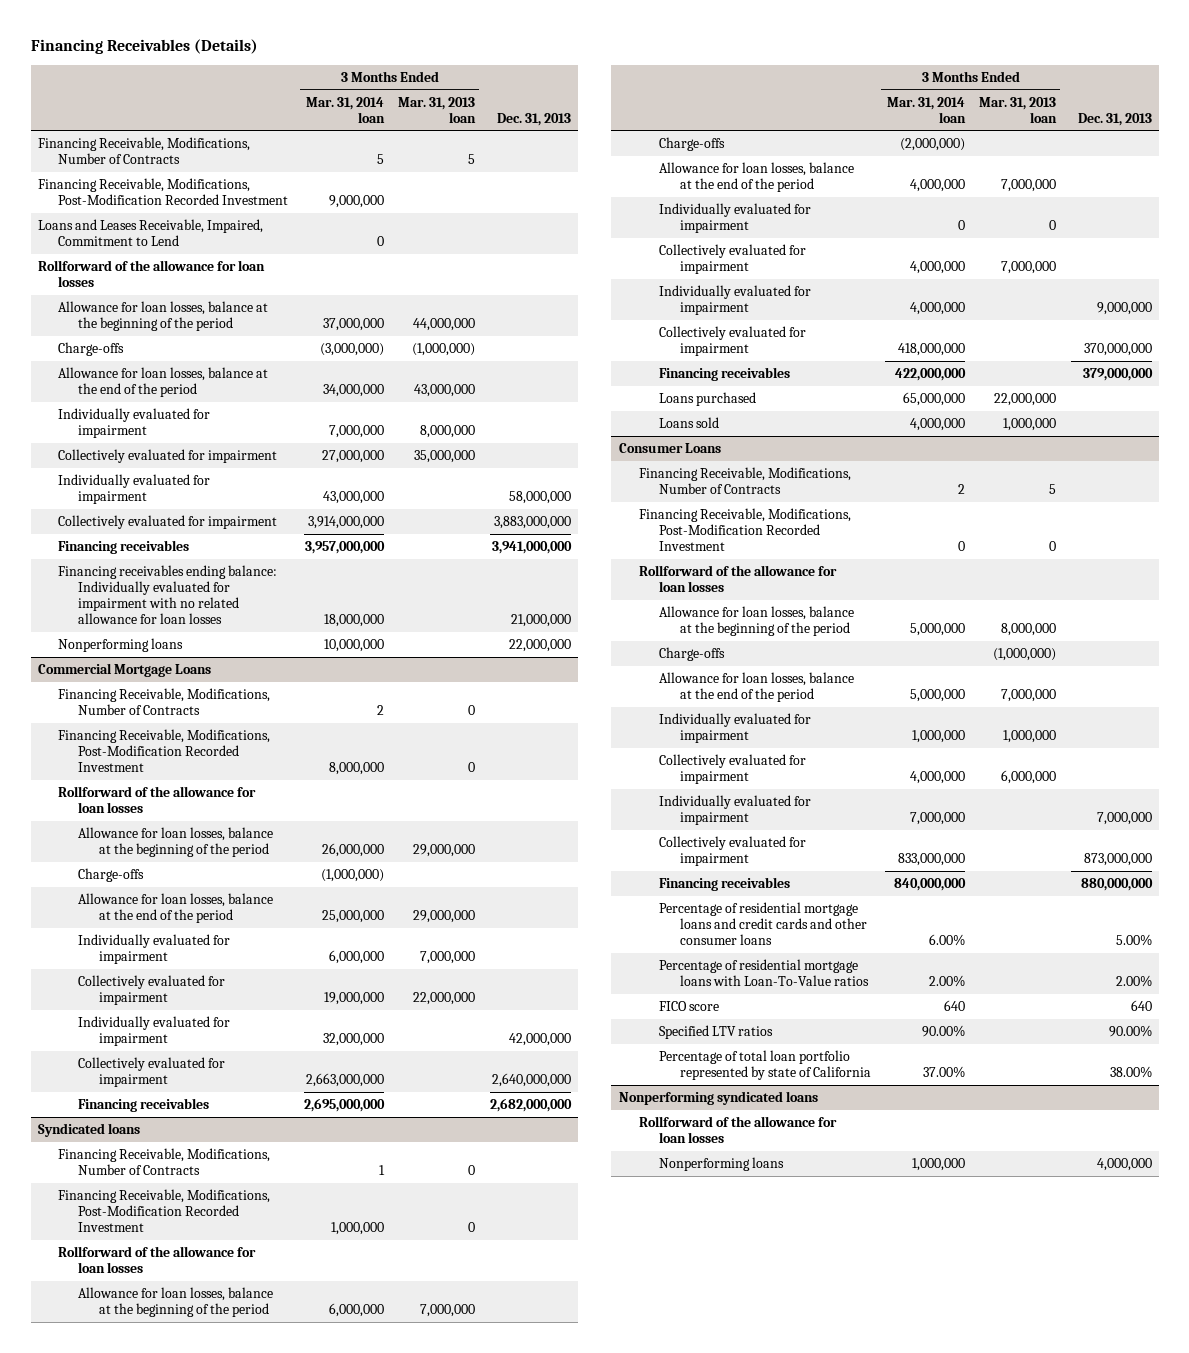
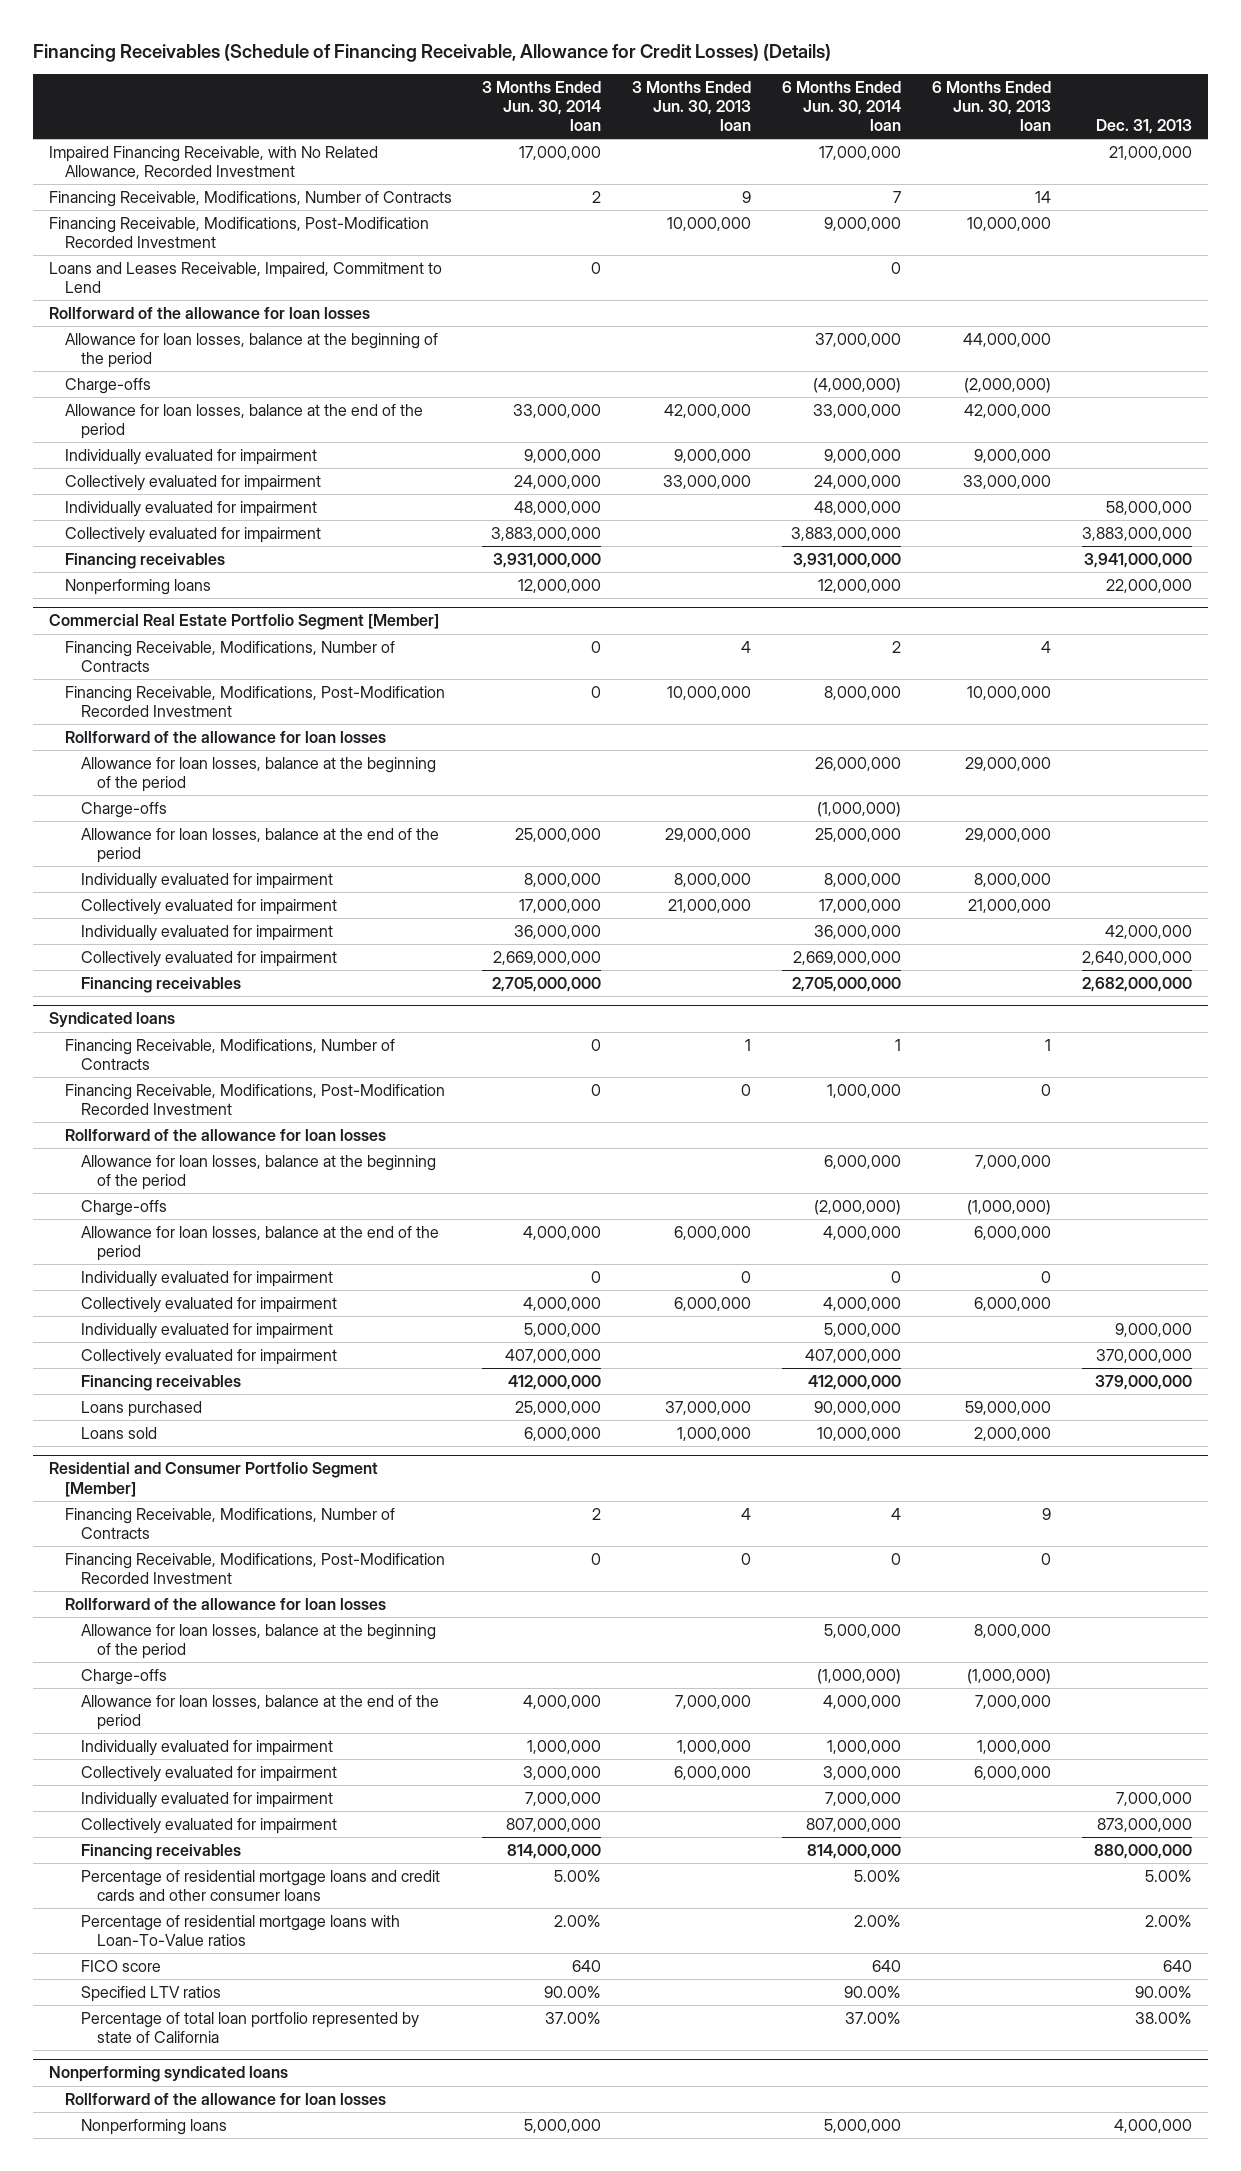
- Financing Receivables (Details)
+ Financing Receivables (Schedule of Financing Receivable, Allowance for Credit Losses) (Details)
- | 3 Months Ended Mar. 31, 2014 loan | 3 Months Ended Mar. 31, 2013 loan | Dec. 31, 2013
+ | 3 Months Ended Jun. 30, 2014 loan | 3 Months Ended Jun. 30, 2013 loan | 6 Months Ended Jun. 30, 2014 loan | 6 Months Ended Jun. 30, 2013 loan | Dec. 31, 2013
+ Impaired Financing Receivable, with No Related Allowance, Recorded Investment | 17,000,000 | | 17,000,000 | | 21,000,000
- Financing receivables ending balance: Individually evaluated for impairment with no related allowance for loan losses | 18,000,000 | | 21,000,000
- Commercial Mortgage Loans
+ Commercial Real Estate Portfolio Segment [Member]
- Consumer Loans
+ Residential and Consumer Portfolio Segment [Member]

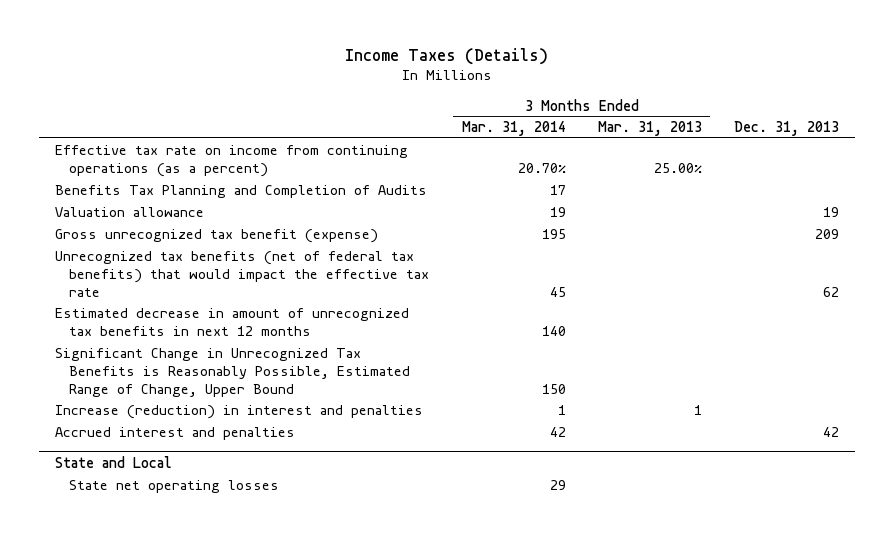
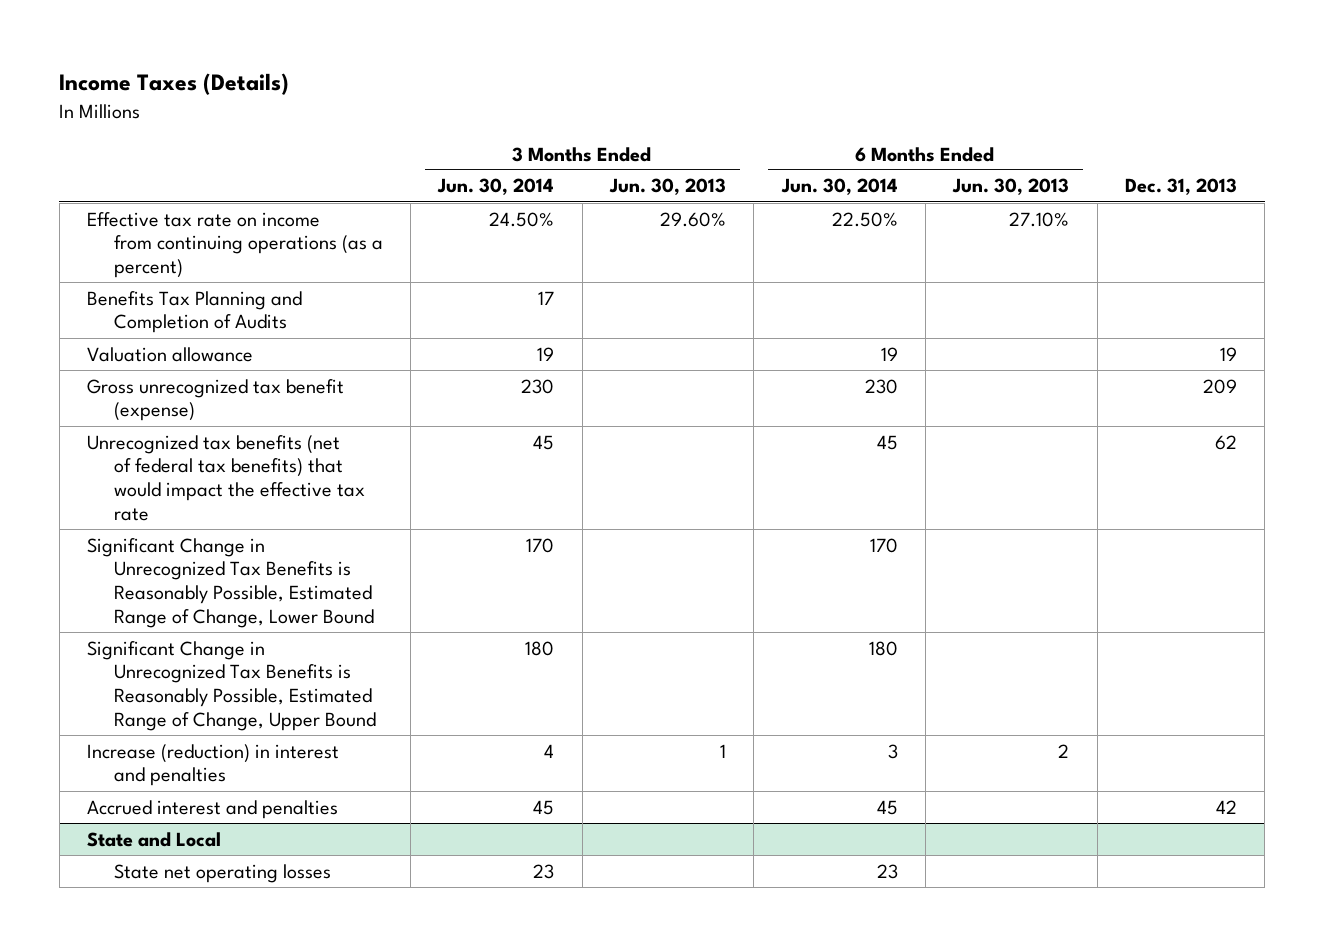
- | 3 Months Ended Mar. 31, 2014 | 3 Months Ended Mar. 31, 2013 | Dec. 31, 2013
+ | 3 Months Ended Jun. 30, 2014 | 3 Months Ended Jun. 30, 2013 | 6 Months Ended Jun. 30, 2014 | 6 Months Ended Jun. 30, 2013 | Dec. 31, 2013
- Estimated decrease in amount of unrecognized tax benefits in next 12 months | 140 | |
+ Significant Change in Unrecognized Tax Benefits is Reasonably Possible, Estimated Range of Change, Lower Bound | 170 | | 170 | |

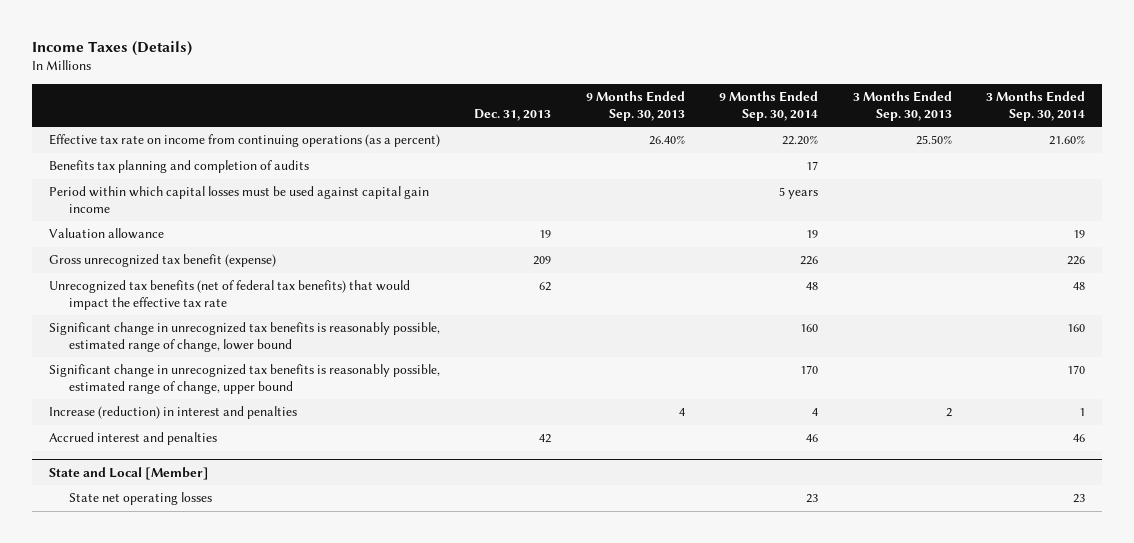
- | 3 Months Ended Jun. 30, 2014 | 3 Months Ended Jun. 30, 2013 | 6 Months Ended Jun. 30, 2014 | 6 Months Ended Jun. 30, 2013 | Dec. 31, 2013
+ | Dec. 31, 2013 | 9 Months Ended Sep. 30, 2013 | 9 Months Ended Sep. 30, 2014 | 3 Months Ended Sep. 30, 2013 | 3 Months Ended Sep. 30, 2014
- Benefits Tax Planning and Completion of Audits | 17 | | | |
+ Benefits tax planning and completion of audits | | | 17 | |
+ Period within which capital losses must be used against capital gain income | | | 5 years | |
- Significant Change in Unrecognized Tax Benefits is Reasonably Possible, Estimated Range of Change, Lower Bound | 170 | | 170 | |
- Significant Change in Unrecognized Tax Benefits is Reasonably Possible, Estimated Range of Change, Upper Bound | 180 | | 180 | |
+ Significant change in unrecognized tax benefits is reasonably possible, estimated range of change, lower bound | | | 160 | | 160
+ Significant change in unrecognized tax benefits is reasonably possible, estimated range of change, upper bound | | | 170 | | 170
- State and Local
+ State and Local [Member]

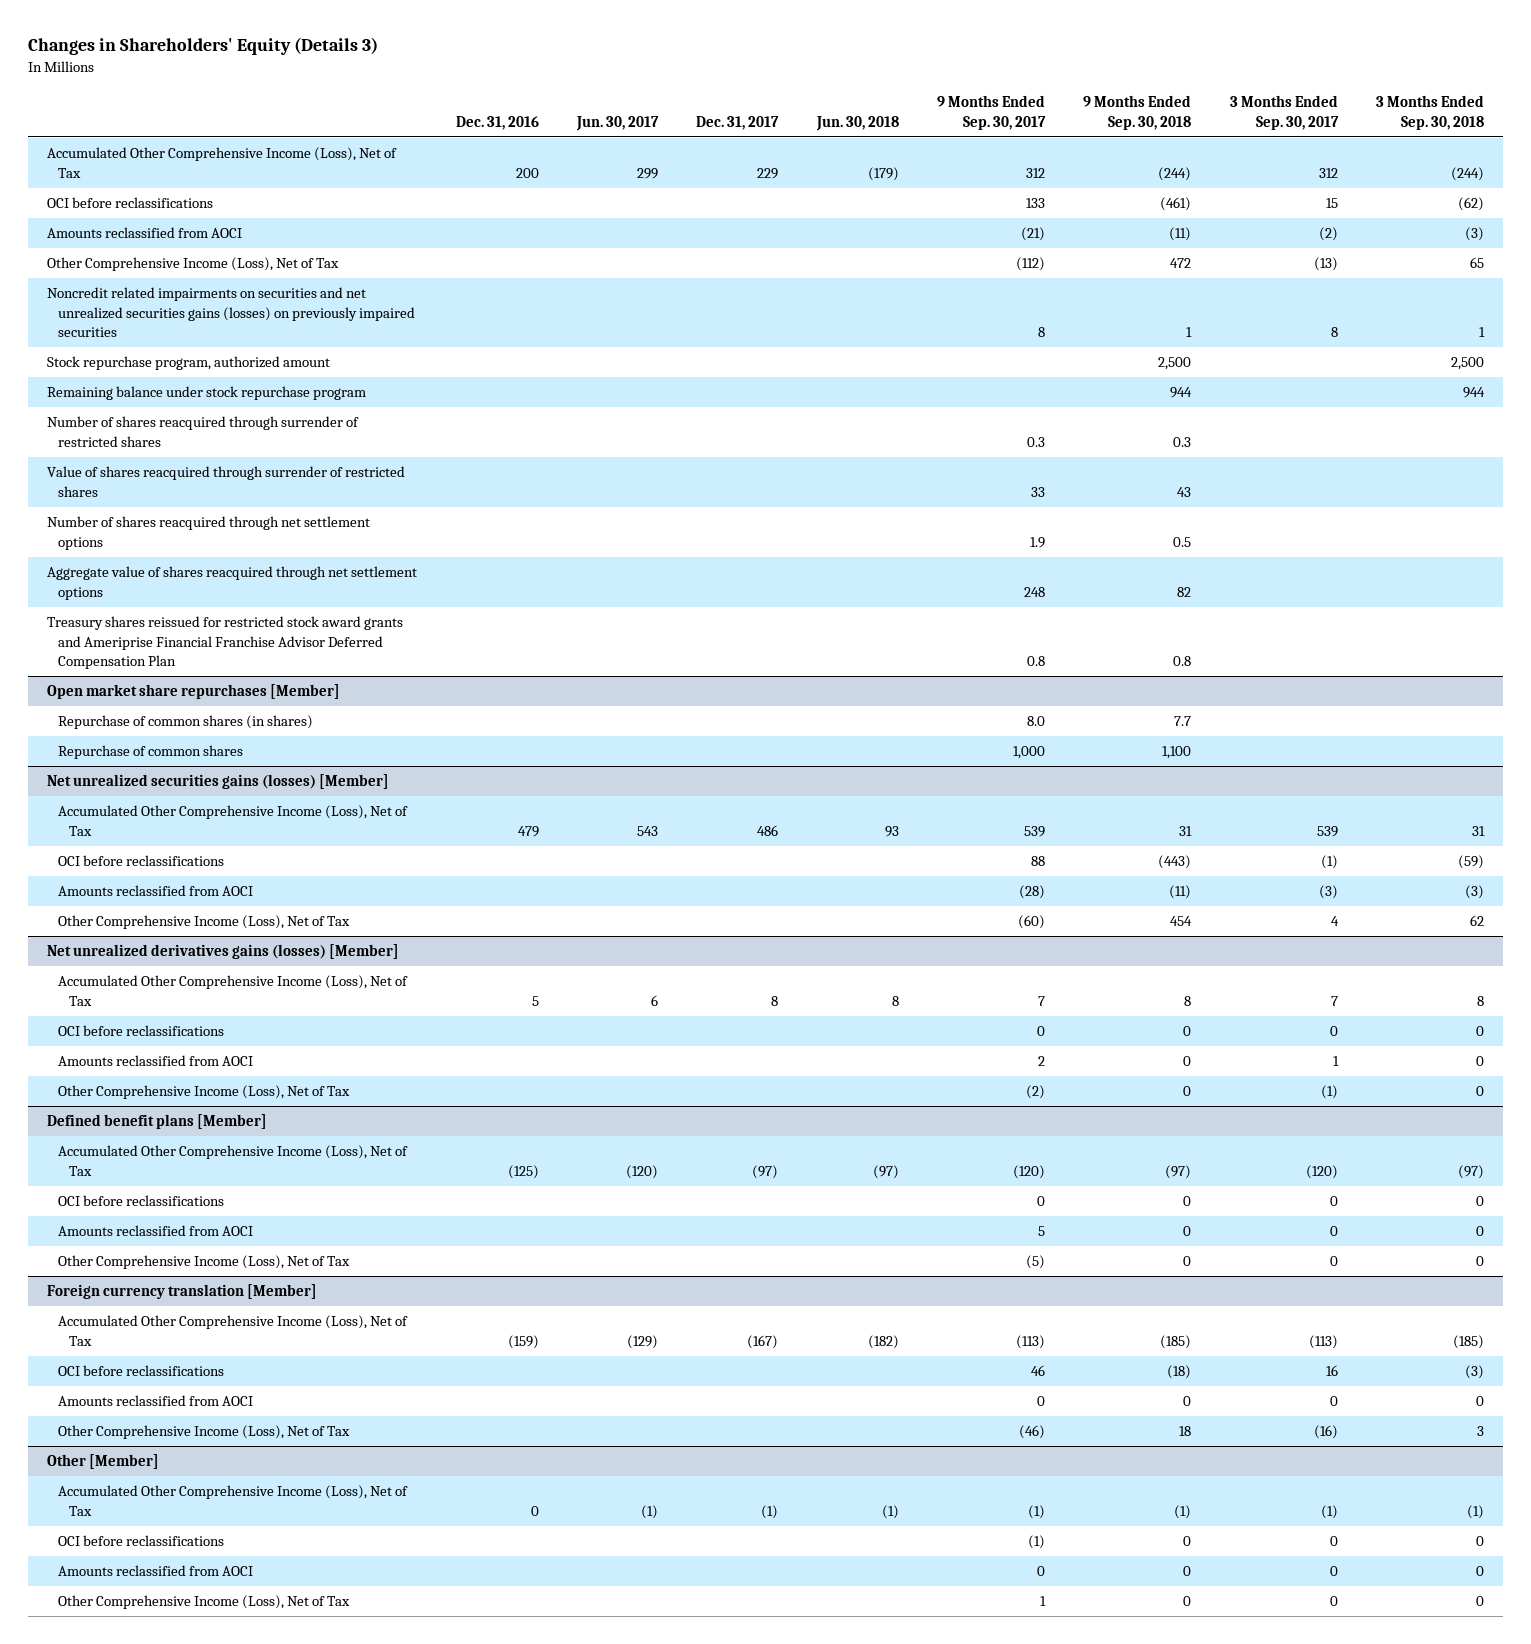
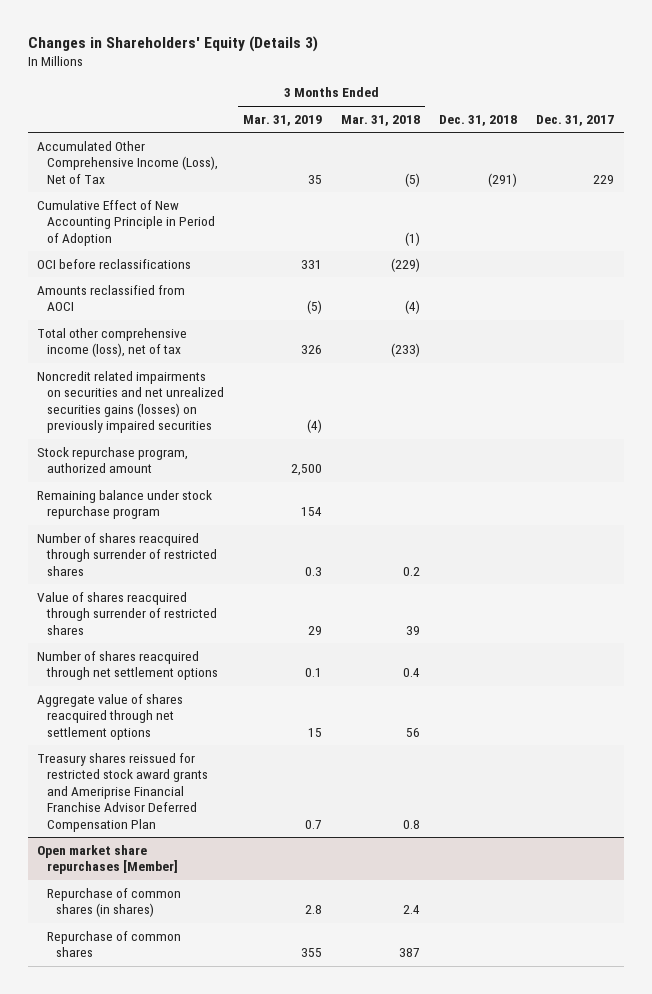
- | Dec. 31, 2016 | Jun. 30, 2017 | Dec. 31, 2017 | Jun. 30, 2018 | 9 Months Ended Sep. 30, 2017 | 9 Months Ended Sep. 30, 2018 | 3 Months Ended Sep. 30, 2017 | 3 Months Ended Sep. 30, 2018
+ | 3 Months Ended Mar. 31, 2019 | 3 Months Ended Mar. 31, 2018 | Dec. 31, 2018 | Dec. 31, 2017
+ Cumulative Effect of New Accounting Principle in Period of Adoption | | (1) | |
- Other Comprehensive Income (Loss), Net of Tax | | | | | (112) | 472 | (13) | 65
+ Total other comprehensive income (loss), net of tax | 326 | (233) | |
- Net unrealized securities gains (losses) [Member]
- Accumulated Other Comprehensive Income (Loss), Net of Tax | 479 | 543 | 486 | 93 | 539 | 31 | 539 | 31
- OCI before reclassifications | | | | | 88 | (443) | (1) | (59)
- Amounts reclassified from AOCI | | | | | (28) | (11) | (3) | (3)
- Other Comprehensive Income (Loss), Net of Tax | | | | | (60) | 454 | 4 | 62
- Net unrealized derivatives gains (losses) [Member]
- Accumulated Other Comprehensive Income (Loss), Net of Tax | 5 | 6 | 8 | 8 | 7 | 8 | 7 | 8
- OCI before reclassifications | | | | | 0 | 0 | 0 | 0
- Amounts reclassified from AOCI | | | | | 2 | 0 | 1 | 0
- Other Comprehensive Income (Loss), Net of Tax | | | | | (2) | 0 | (1) | 0
- Defined benefit plans [Member]
- Accumulated Other Comprehensive Income (Loss), Net of Tax | (125) | (120) | (97) | (97) | (120) | (97) | (120) | (97)
- OCI before reclassifications | | | | | 0 | 0 | 0 | 0
- Amounts reclassified from AOCI | | | | | 5 | 0 | 0 | 0
- Other Comprehensive Income (Loss), Net of Tax | | | | | (5) | 0 | 0 | 0
- Foreign currency translation [Member]
- Accumulated Other Comprehensive Income (Loss), Net of Tax | (159) | (129) | (167) | (182) | (113) | (185) | (113) | (185)
- OCI before reclassifications | | | | | 46 | (18) | 16 | (3)
- Amounts reclassified from AOCI | | | | | 0 | 0 | 0 | 0
- Other Comprehensive Income (Loss), Net of Tax | | | | | (46) | 18 | (16) | 3
- Other [Member]
- Accumulated Other Comprehensive Income (Loss), Net of Tax | 0 | (1) | (1) | (1) | (1) | (1) | (1) | (1)
- OCI before reclassifications | | | | | (1) | 0 | 0 | 0
- Amounts reclassified from AOCI | | | | | 0 | 0 | 0 | 0
- Other Comprehensive Income (Loss), Net of Tax | | | | | 1 | 0 | 0 | 0

